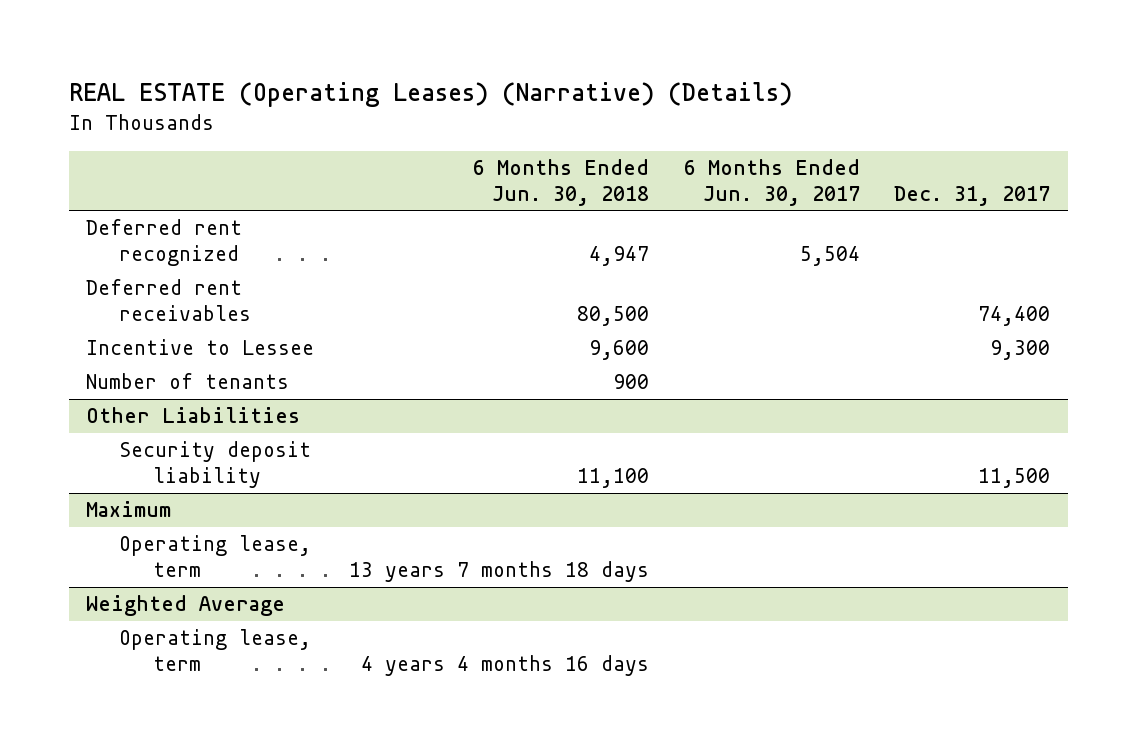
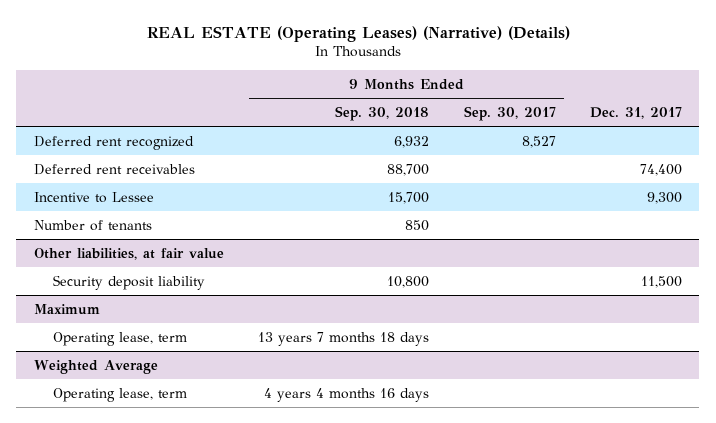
- | 6 Months Ended Jun. 30, 2018 | 6 Months Ended Jun. 30, 2017 | Dec. 31, 2017
+ | 9 Months Ended Sep. 30, 2018 | 9 Months Ended Sep. 30, 2017 | Dec. 31, 2017
- Other Liabilities
+ Other liabilities, at fair value

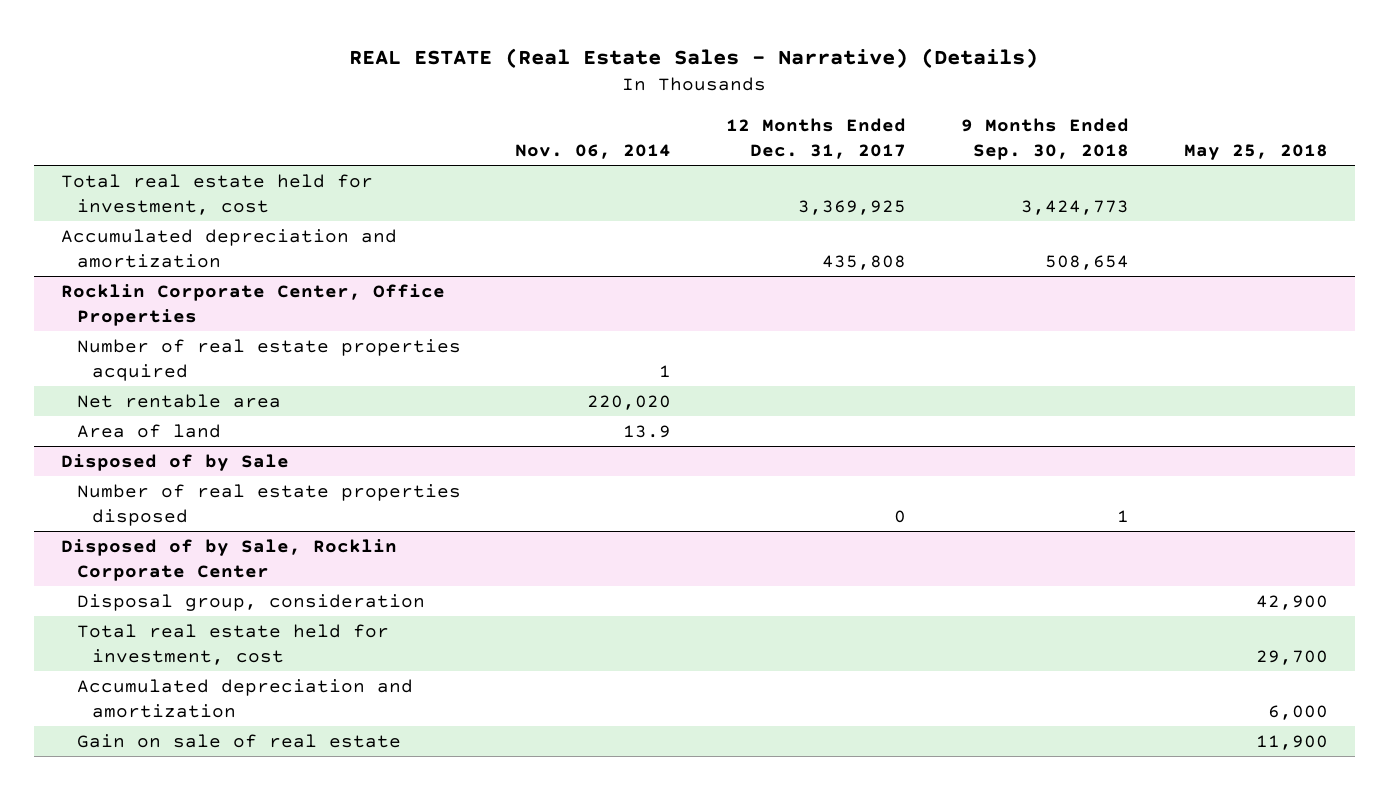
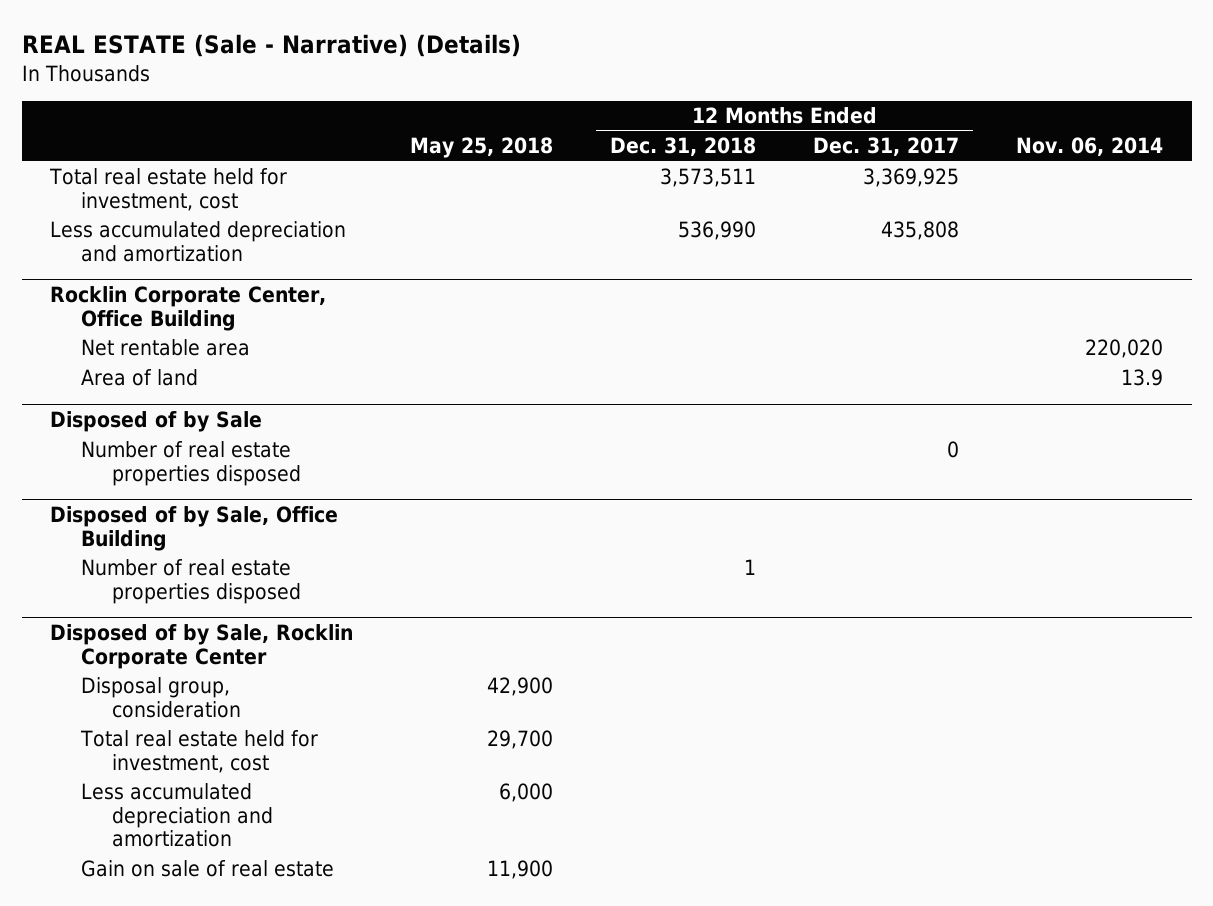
- REAL ESTATE (Real Estate Sales - Narrative) (Details)
+ REAL ESTATE (Sale - Narrative) (Details)
- | Nov. 06, 2014 | 12 Months Ended Dec. 31, 2017 | 9 Months Ended Sep. 30, 2018 | May 25, 2018
+ | May 25, 2018 | 12 Months Ended Dec. 31, 2018 | 12 Months Ended Dec. 31, 2017 | Nov. 06, 2014
- Accumulated depreciation and amortization | | 435,808 | 508,654 |
- Rocklin Corporate Center, Office Properties
- Number of real estate properties acquired | 1 | | |
+ Less accumulated depreciation and amortization | | 536,990 | 435,808 |
+ Rocklin Corporate Center, Office Building
+ Disposed of by Sale, Office Building
+ Number of real estate properties disposed | | 1 | |
@ Disposed of by Sale, Rocklin Corporate Center
- Accumulated depreciation and amortization | | | | 6,000
+ Less accumulated depreciation and amortization | 6,000 | | |

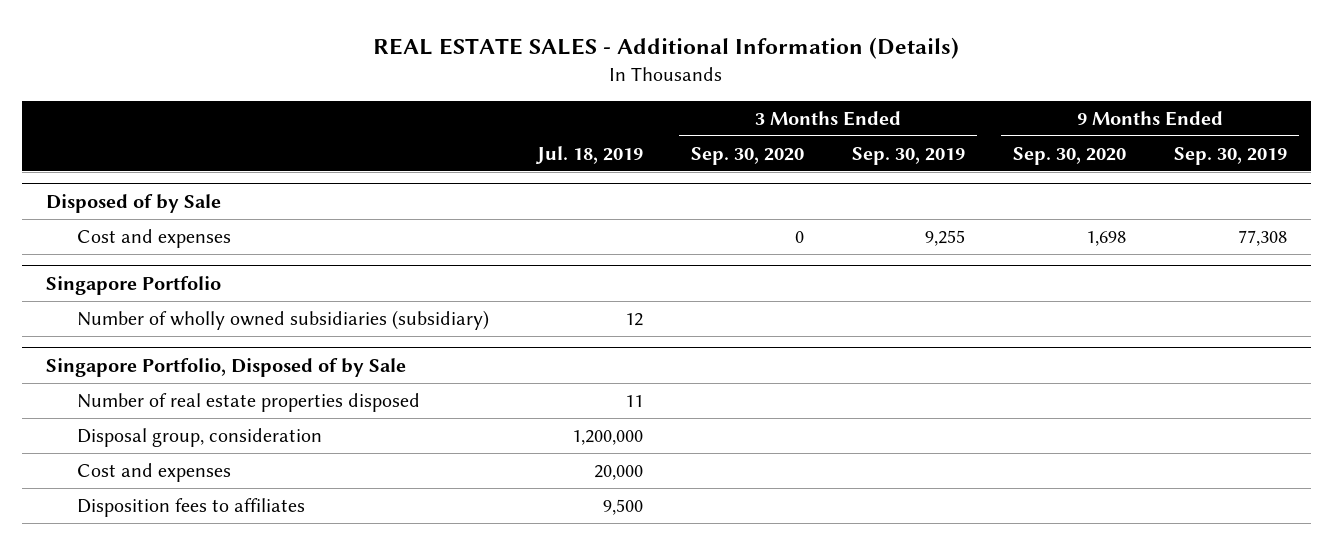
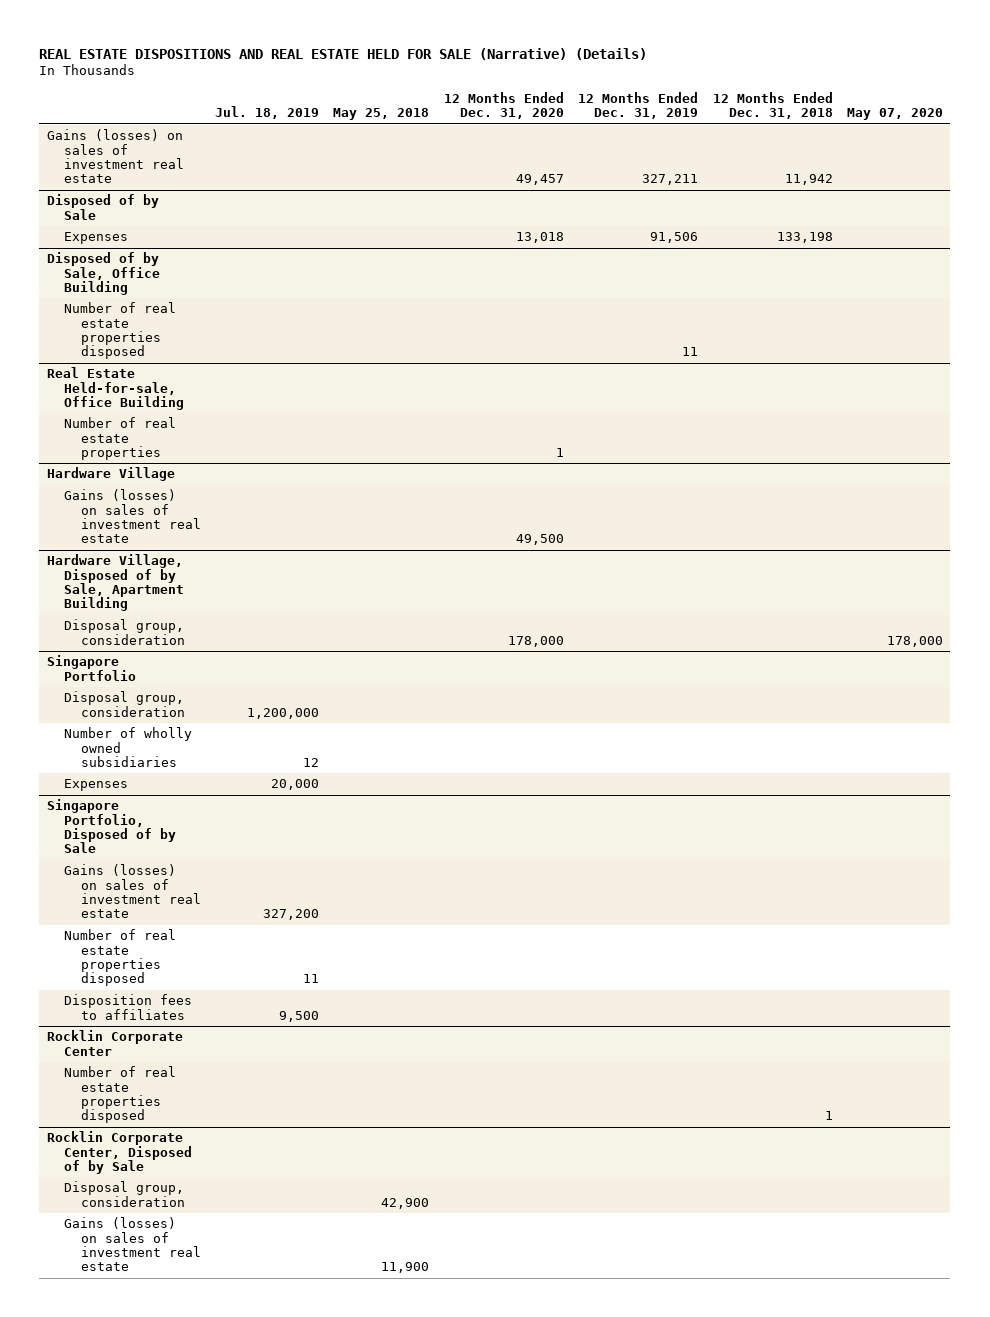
- REAL ESTATE SALES - Additional Information (Details)
+ REAL ESTATE DISPOSITIONS AND REAL ESTATE HELD FOR SALE (Narrative) (Details)
- | Jul. 18, 2019 | 3 Months Ended Sep. 30, 2020 | 3 Months Ended Sep. 30, 2019 | 9 Months Ended Sep. 30, 2020 | 9 Months Ended Sep. 30, 2019
+ | Jul. 18, 2019 | May 25, 2018 | 12 Months Ended Dec. 31, 2020 | 12 Months Ended Dec. 31, 2019 | 12 Months Ended Dec. 31, 2018 | May 07, 2020
+ Gains (losses) on sales of investment real estate | | | 49,457 | 327,211 | 11,942 |
@ Disposed of by Sale
- Cost and expenses | | 0 | 9,255 | 1,698 | 77,308
+ Expenses | | | 13,018 | 91,506 | 133,198 |
+ Disposed of by Sale, Office Building
+ Number of real estate properties disposed | | | | 11 | |
+ Real Estate Held-for-sale, Office Building
+ Number of real estate properties | | | 1 | | |
+ Hardware Village
+ Gains (losses) on sales of investment real estate | | | 49,500 | | |
+ Hardware Village, Disposed of by Sale, Apartment Building
+ Disposal group, consideration | | | 178,000 | | | 178,000
@ Singapore Portfolio
- Number of wholly owned subsidiaries (subsidiary) | 12 | | | |
+ Disposal group, consideration | 1,200,000 | | | | |
+ Number of wholly owned subsidiaries | 12 | | | | |
+ Expenses | 20,000 | | | | |
@ Singapore Portfolio, Disposed of by Sale
+ Gains (losses) on sales of investment real estate | 327,200 | | | | |
- Disposal group, consideration | 1,200,000 | | | |
- Cost and expenses | 20,000 | | | |
+ Rocklin Corporate Center
+ Number of real estate properties disposed | | | | | 1 |
+ Rocklin Corporate Center, Disposed of by Sale
+ Disposal group, consideration | | 42,900 | | | |
+ Gains (losses) on sales of investment real estate | | 11,900 | | | |

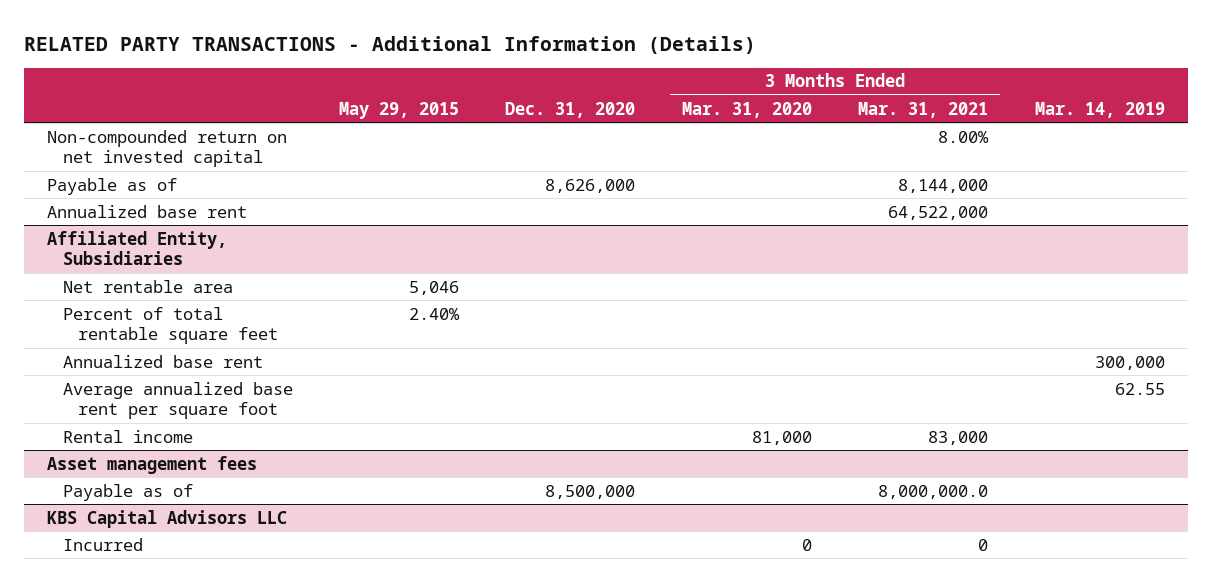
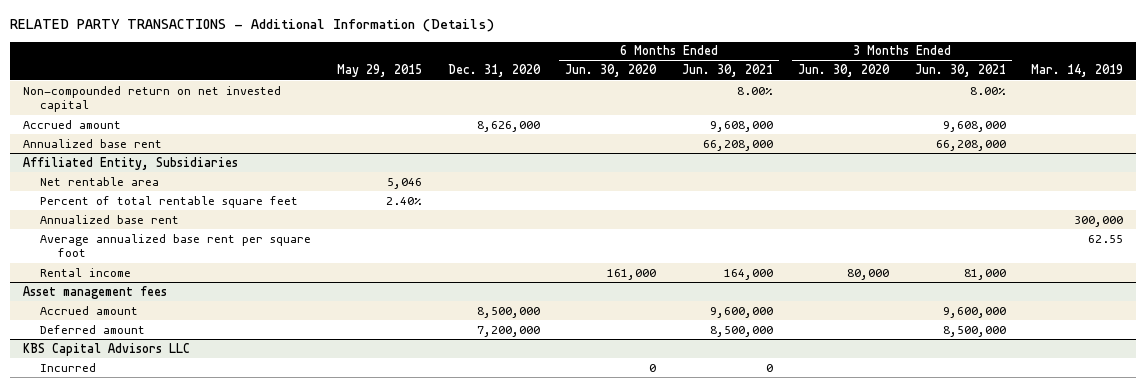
- | May 29, 2015 | Dec. 31, 2020 | 3 Months Ended Mar. 31, 2020 | 3 Months Ended Mar. 31, 2021 | Mar. 14, 2019
+ | May 29, 2015 | Dec. 31, 2020 | 6 Months Ended Jun. 30, 2020 | 6 Months Ended Jun. 30, 2021 | 3 Months Ended Jun. 30, 2020 | 3 Months Ended Jun. 30, 2021 | Mar. 14, 2019
- Payable as of | | 8,626,000 | | 8,144,000 |
+ Accrued amount | | 8,626,000 | | 9,608,000 | | 9,608,000 |
@ Asset management fees
- Payable as of | | 8,500,000 | | 8,000,000.0 |
+ Accrued amount | | 8,500,000 | | 9,600,000 | | 9,600,000 |
+ Deferred amount | | 7,200,000 | | 8,500,000 | | 8,500,000 |

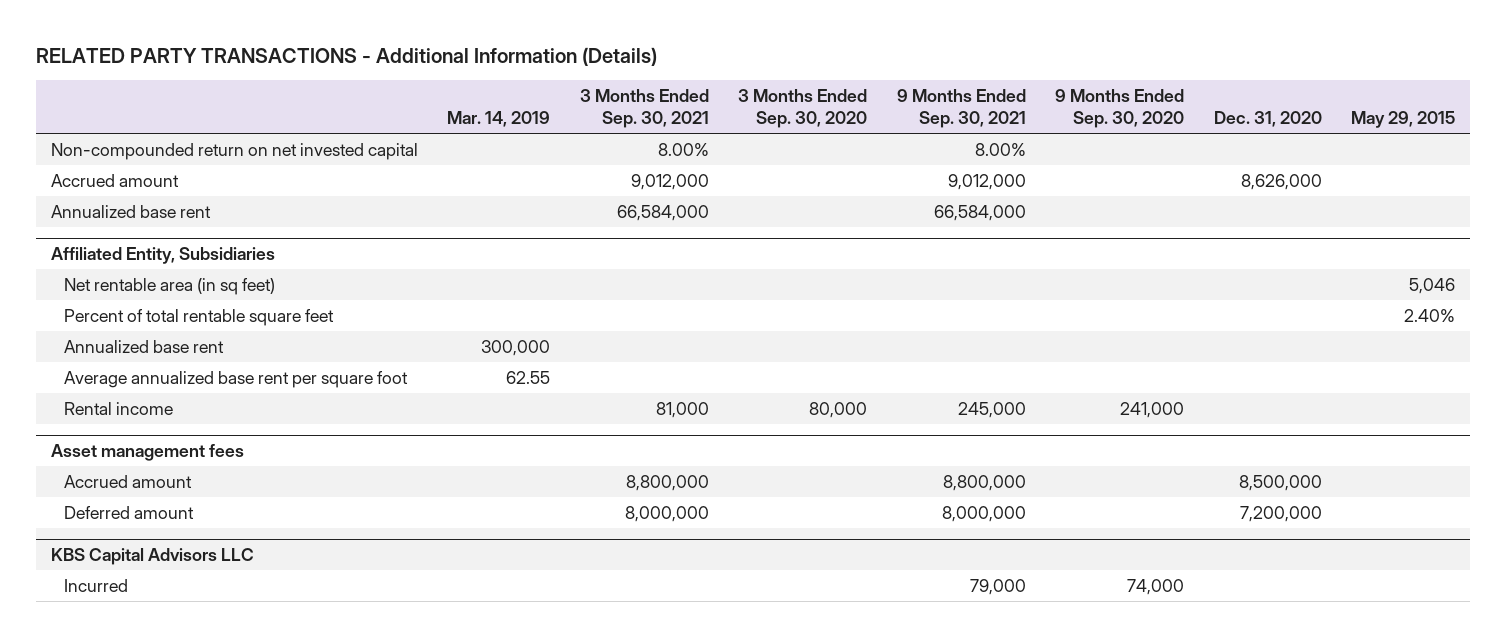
- | May 29, 2015 | Dec. 31, 2020 | 6 Months Ended Jun. 30, 2020 | 6 Months Ended Jun. 30, 2021 | 3 Months Ended Jun. 30, 2020 | 3 Months Ended Jun. 30, 2021 | Mar. 14, 2019
+ | Mar. 14, 2019 | 3 Months Ended Sep. 30, 2021 | 3 Months Ended Sep. 30, 2020 | 9 Months Ended Sep. 30, 2021 | 9 Months Ended Sep. 30, 2020 | Dec. 31, 2020 | May 29, 2015
@ Affiliated Entity, Subsidiaries
- Net rentable area | 5,046 | | | | | |
+ Net rentable area (in sq feet) | | | | | | | 5,046

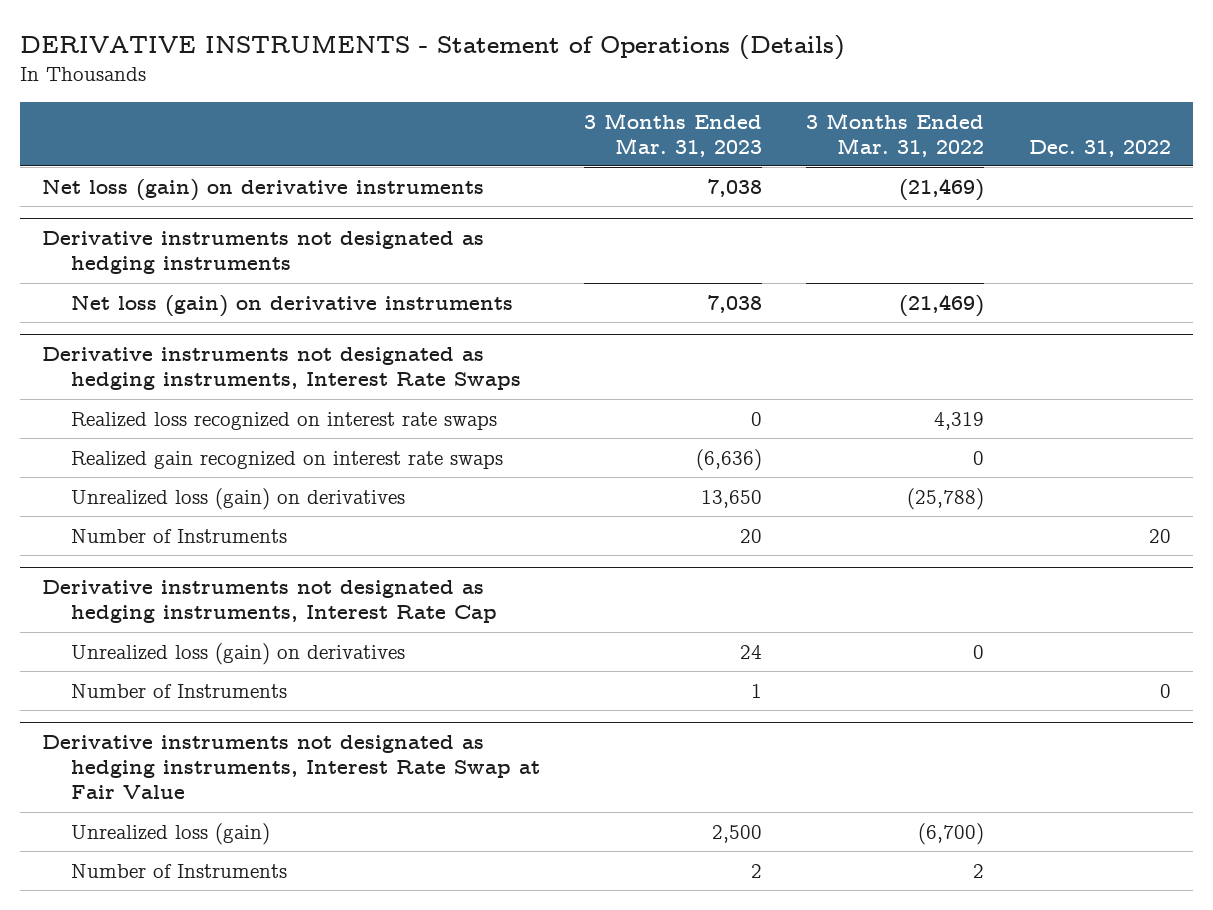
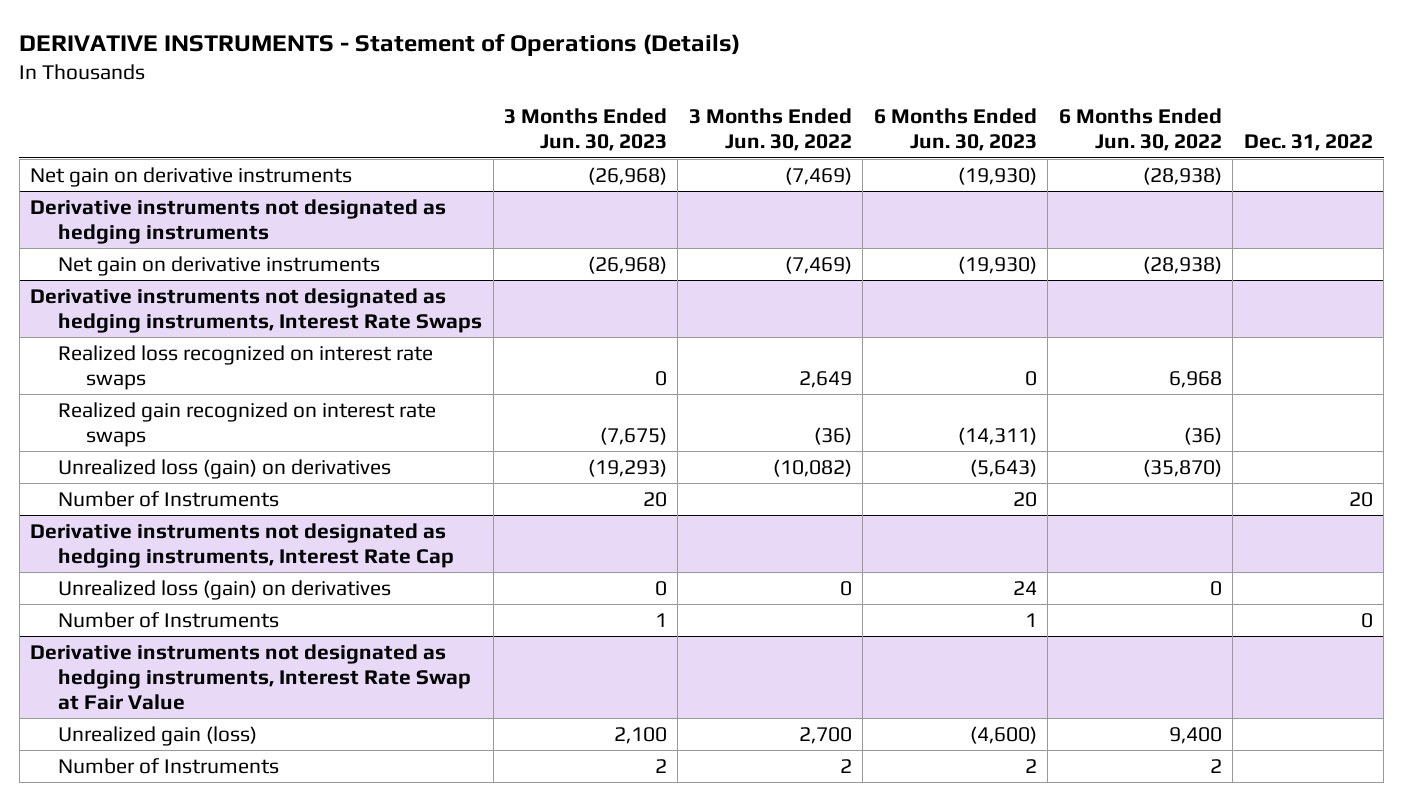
- | 3 Months Ended Mar. 31, 2023 | 3 Months Ended Mar. 31, 2022 | Dec. 31, 2022
+ | 3 Months Ended Jun. 30, 2023 | 3 Months Ended Jun. 30, 2022 | 6 Months Ended Jun. 30, 2023 | 6 Months Ended Jun. 30, 2022 | Dec. 31, 2022
- Net loss (gain) on derivative instruments | 7,038 | (21,469) |
+ Net gain on derivative instruments | (26,968) | (7,469) | (19,930) | (28,938) |
@ Derivative instruments not designated as hedging instruments
- Net loss (gain) on derivative instruments | 7,038 | (21,469) |
+ Net gain on derivative instruments | (26,968) | (7,469) | (19,930) | (28,938) |
@ Derivative instruments not designated as hedging instruments, Interest Rate Swap at Fair Value
- Unrealized loss (gain) | 2,500 | (6,700) |
+ Unrealized gain (loss) | 2,100 | 2,700 | (4,600) | 9,400 |

